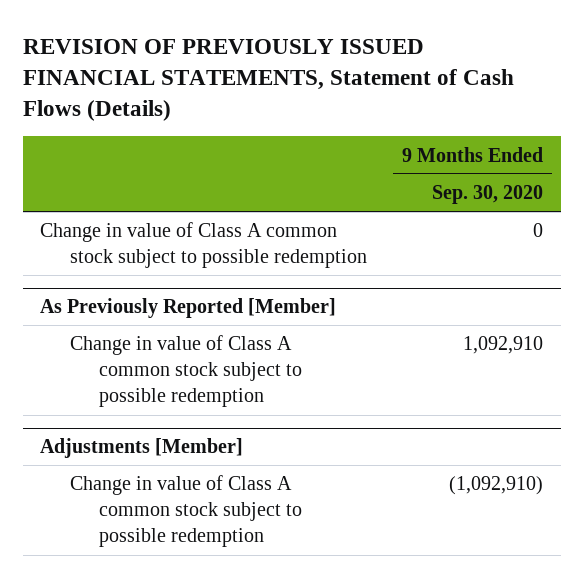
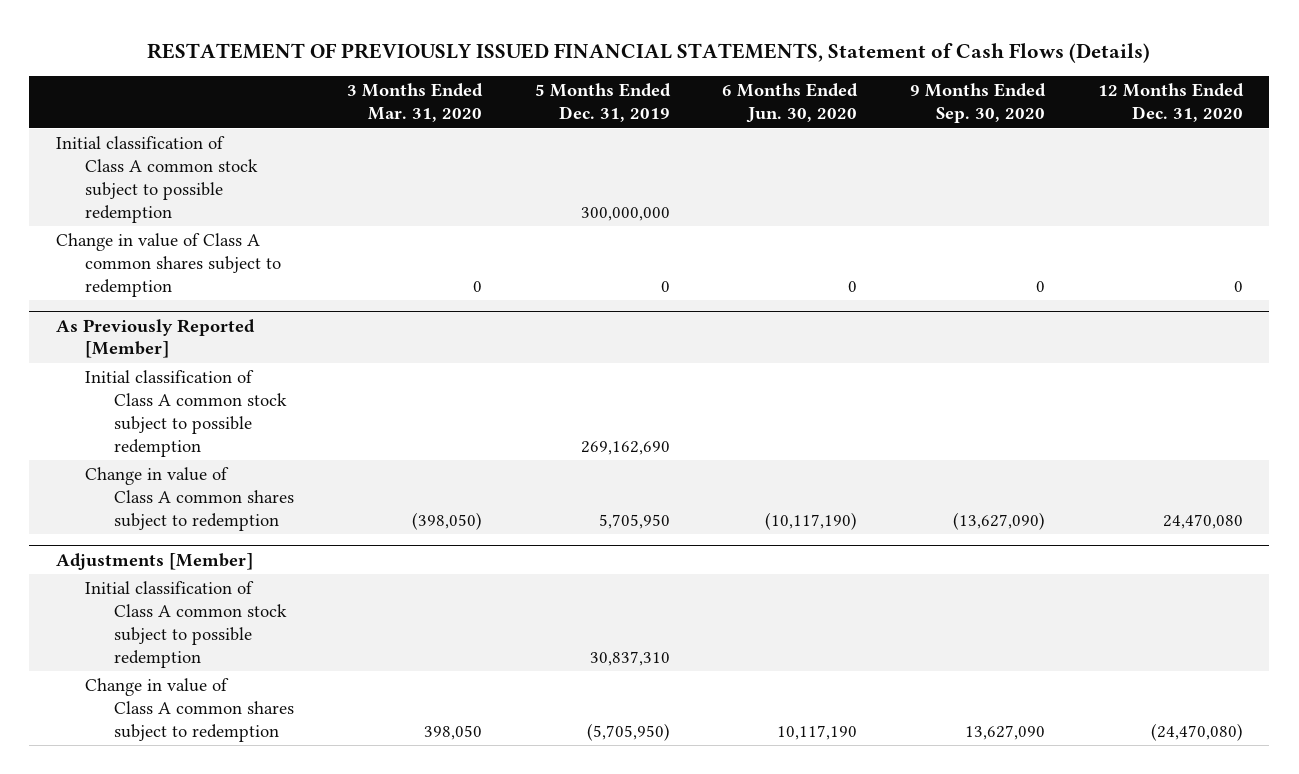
- REVISION OF PREVIOUSLY ISSUED FINANCIAL STATEMENTS, Statement of Cash Flows (Details)
+ RESTATEMENT OF PREVIOUSLY ISSUED FINANCIAL STATEMENTS, Statement of Cash Flows (Details)
- | 9 Months Ended Sep. 30, 2020
+ | 3 Months Ended Mar. 31, 2020 | 5 Months Ended Dec. 31, 2019 | 6 Months Ended Jun. 30, 2020 | 9 Months Ended Sep. 30, 2020 | 12 Months Ended Dec. 31, 2020
- Change in value of Class A common stock subject to possible redemption | 0
+ Initial classification of Class A common stock subject to possible redemption | | 300,000,000 | | |
+ Change in value of Class A common shares subject to redemption | 0 | 0 | 0 | 0 | 0
@ As Previously Reported [Member]
- Change in value of Class A common stock subject to possible redemption | 1,092,910
+ Initial classification of Class A common stock subject to possible redemption | | 269,162,690 | | |
+ Change in value of Class A common shares subject to redemption | (398,050) | 5,705,950 | (10,117,190) | (13,627,090) | 24,470,080
@ Adjustments [Member]
- Change in value of Class A common stock subject to possible redemption | (1,092,910)
+ Initial classification of Class A common stock subject to possible redemption | | 30,837,310 | | |
+ Change in value of Class A common shares subject to redemption | 398,050 | (5,705,950) | 10,117,190 | 13,627,090 | (24,470,080)

